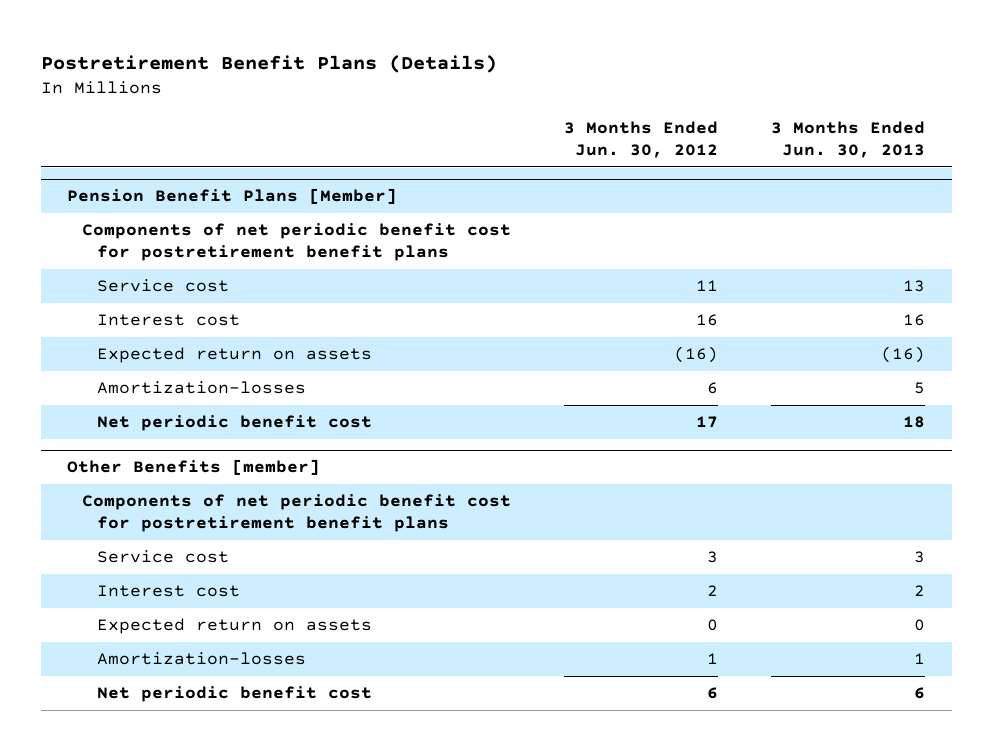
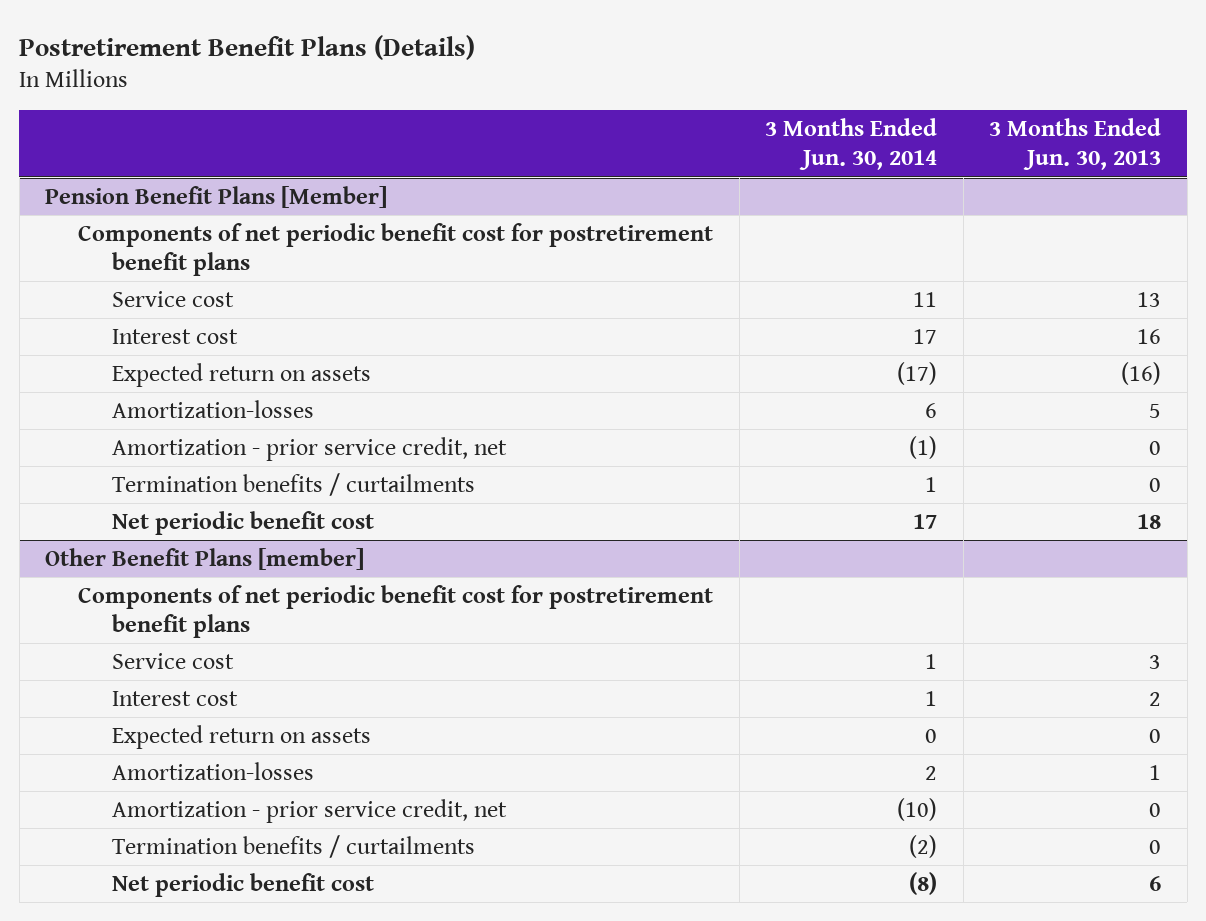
- | 3 Months Ended Jun. 30, 2012 | 3 Months Ended Jun. 30, 2013
+ | 3 Months Ended Jun. 30, 2014 | 3 Months Ended Jun. 30, 2013
@ Pension Benefit Plans [Member]
+ Amortization - prior service credit, net | (1) | 0
+ Termination benefits / curtailments | 1 | 0
- Other Benefits [member]
+ Other Benefit Plans [member]
+ Amortization - prior service credit, net | (10) | 0
+ Termination benefits / curtailments | (2) | 0

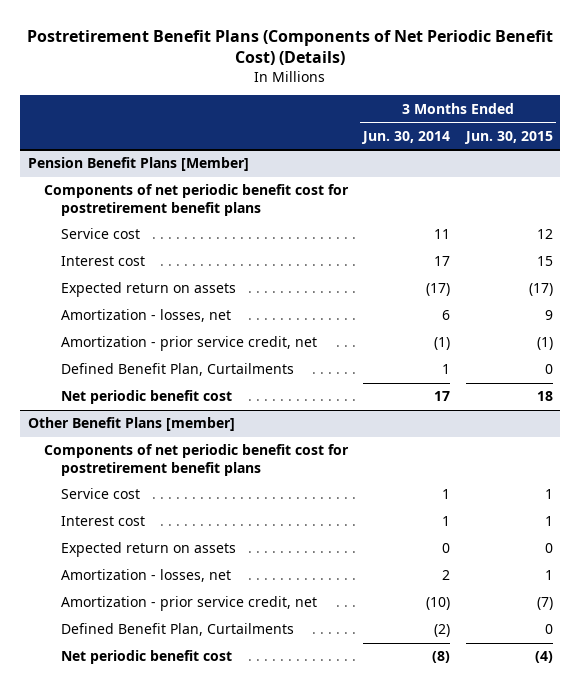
- Postretirement Benefit Plans (Details)
+ Postretirement Benefit Plans (Components of Net Periodic Benefit Cost) (Details)
- | 3 Months Ended Jun. 30, 2014 | 3 Months Ended Jun. 30, 2013
+ | 3 Months Ended Jun. 30, 2014 | 3 Months Ended Jun. 30, 2015
@ Pension Benefit Plans [Member]
- Amortization-losses | 6 | 5
+ Amortization - losses, net | 6 | 9
- Termination benefits / curtailments | 1 | 0
+ Defined Benefit Plan, Curtailments | 1 | 0
@ Other Benefit Plans [member]
- Amortization-losses | 2 | 1
+ Amortization - losses, net | 2 | 1
- Termination benefits / curtailments | (2) | 0
+ Defined Benefit Plan, Curtailments | (2) | 0

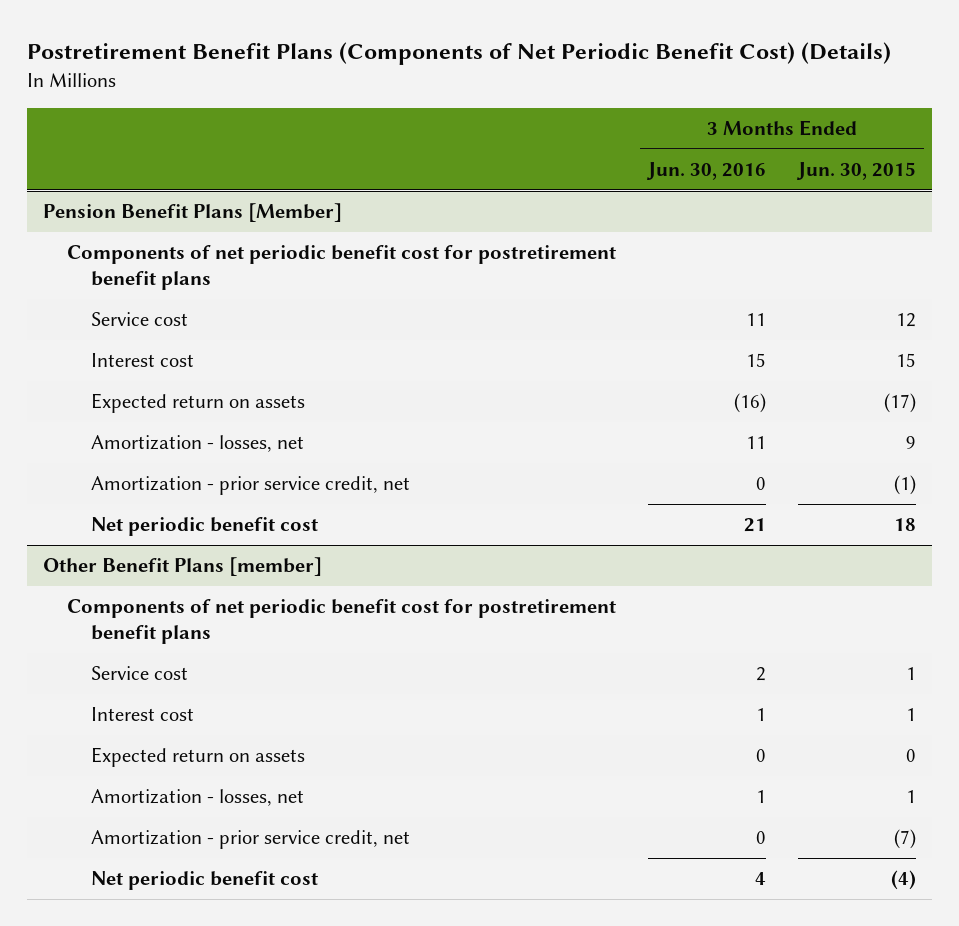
- | 3 Months Ended Jun. 30, 2014 | 3 Months Ended Jun. 30, 2015
+ | 3 Months Ended Jun. 30, 2016 | 3 Months Ended Jun. 30, 2015
@ Pension Benefit Plans [Member]
- Defined Benefit Plan, Curtailments | 1 | 0
@ Other Benefit Plans [member]
- Defined Benefit Plan, Curtailments | (2) | 0

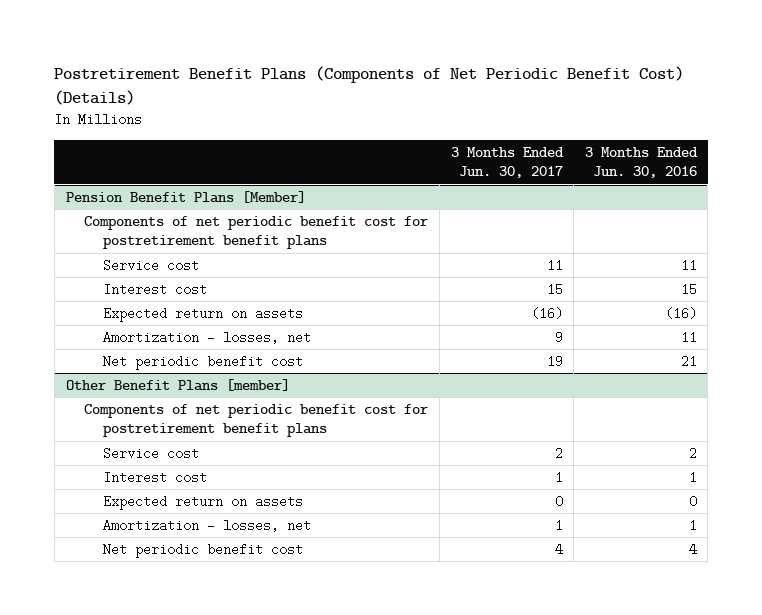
- | 3 Months Ended Jun. 30, 2016 | 3 Months Ended Jun. 30, 2015
+ | 3 Months Ended Jun. 30, 2017 | 3 Months Ended Jun. 30, 2016
@ Pension Benefit Plans [Member]
- Amortization - prior service credit, net | 0 | (1)
@ Other Benefit Plans [member]
- Amortization - prior service credit, net | 0 | (7)

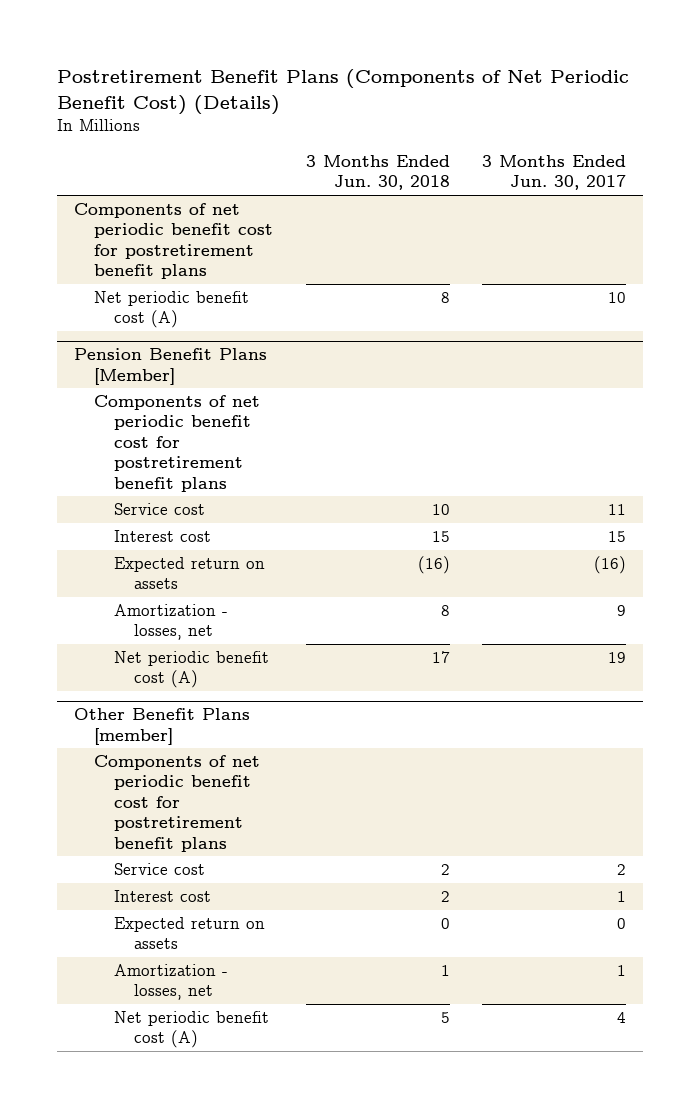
- | 3 Months Ended Jun. 30, 2017 | 3 Months Ended Jun. 30, 2016
+ | 3 Months Ended Jun. 30, 2018 | 3 Months Ended Jun. 30, 2017
+ Components of net periodic benefit cost for postretirement benefit plans
+ Net periodic benefit cost (A) | 8 | 10
@ Pension Benefit Plans [Member]
- Net periodic benefit cost | 19 | 21
+ Net periodic benefit cost (A) | 17 | 19
@ Other Benefit Plans [member]
- Net periodic benefit cost | 4 | 4
+ Net periodic benefit cost (A) | 5 | 4

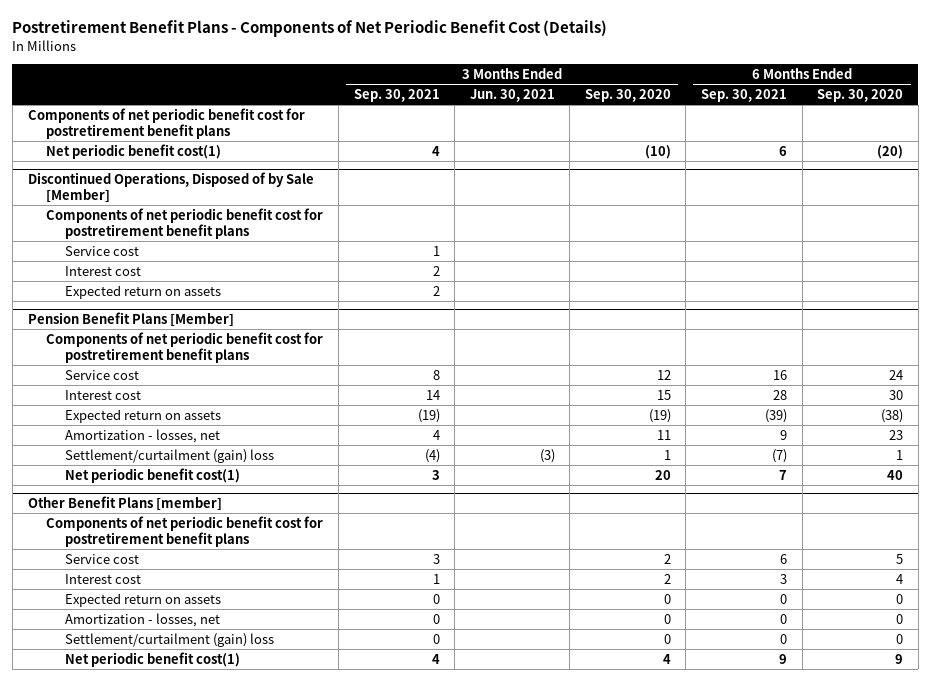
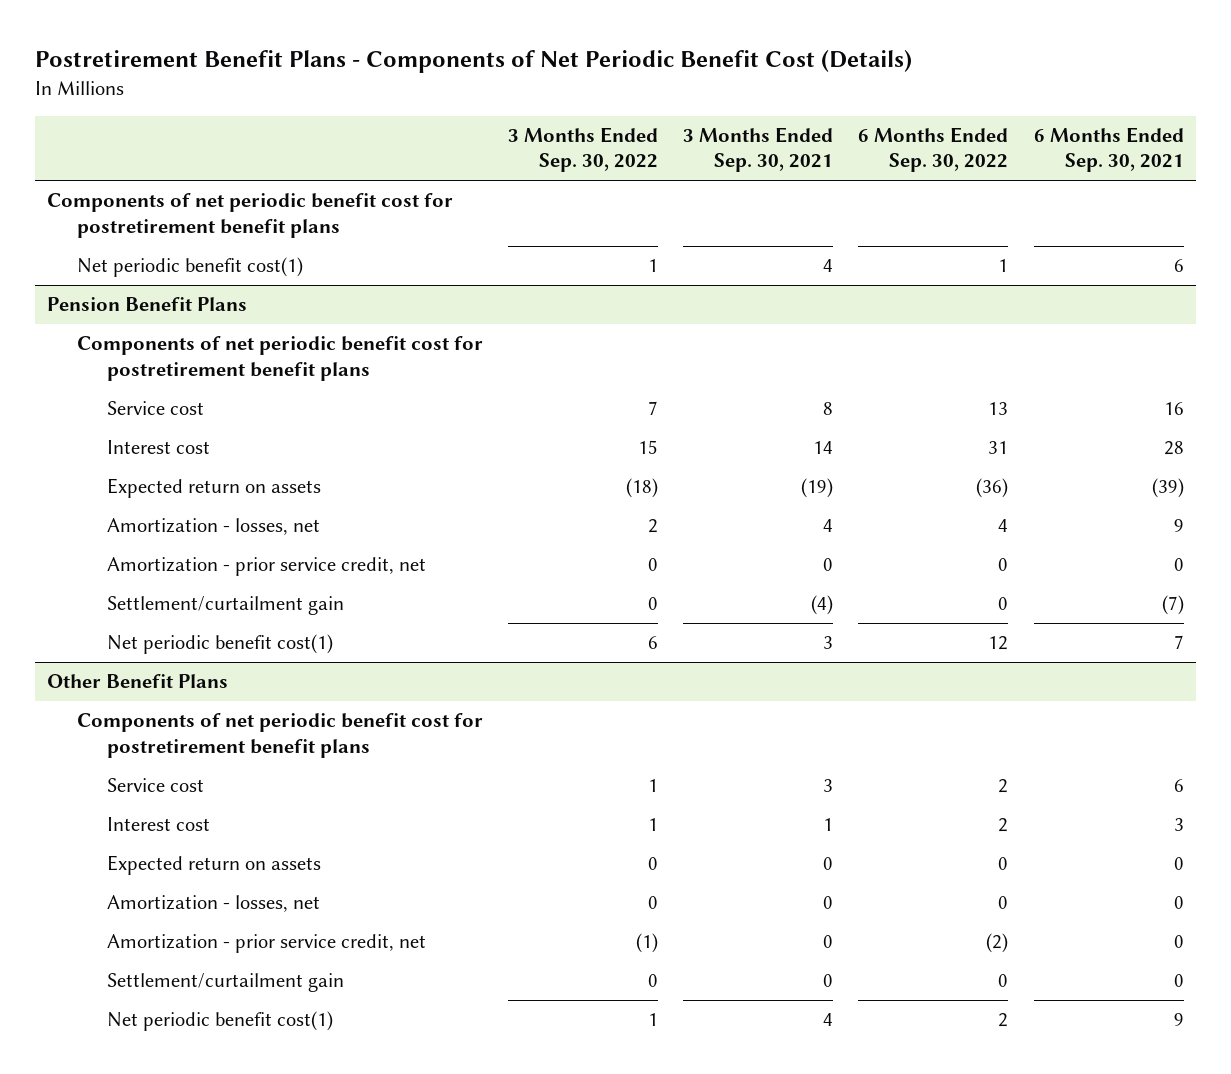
- | 3 Months Ended Sep. 30, 2021 | 3 Months Ended Jun. 30, 2021 | 3 Months Ended Sep. 30, 2020 | 6 Months Ended Sep. 30, 2021 | 6 Months Ended Sep. 30, 2020
+ | 3 Months Ended Sep. 30, 2022 | 3 Months Ended Sep. 30, 2021 | 6 Months Ended Sep. 30, 2022 | 6 Months Ended Sep. 30, 2021
- Discontinued Operations, Disposed of by Sale [Member]
- Components of net periodic benefit cost for postretirement benefit plans
- Service cost | 1 | | | |
- Interest cost | 2 | | | |
- Expected return on assets | 2 | | | |
- Pension Benefit Plans [Member]
+ Pension Benefit Plans
- Settlement/curtailment (gain) loss | (4) | (3) | 1 | (7) | 1
+ Amortization - prior service credit, net | 0 | 0 | 0 | 0
+ Settlement/curtailment gain | 0 | (4) | 0 | (7)
- Other Benefit Plans [member]
+ Other Benefit Plans
- Settlement/curtailment (gain) loss | 0 | | 0 | 0 | 0
+ Amortization - prior service credit, net | (1) | 0 | (2) | 0
+ Settlement/curtailment gain | 0 | 0 | 0 | 0

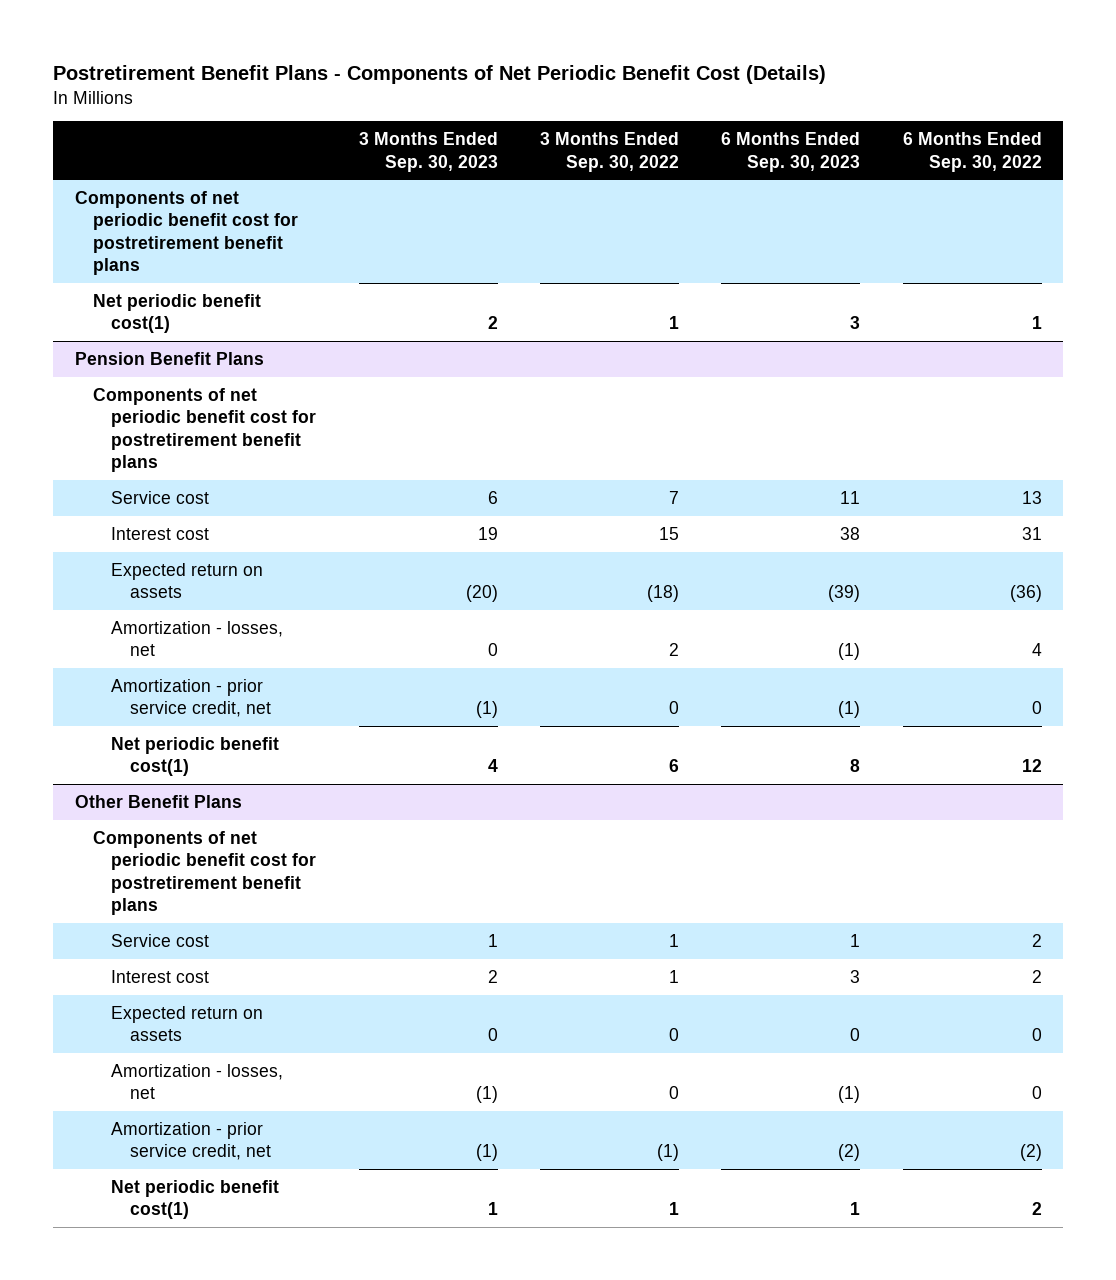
- | 3 Months Ended Sep. 30, 2022 | 3 Months Ended Sep. 30, 2021 | 6 Months Ended Sep. 30, 2022 | 6 Months Ended Sep. 30, 2021
+ | 3 Months Ended Sep. 30, 2023 | 3 Months Ended Sep. 30, 2022 | 6 Months Ended Sep. 30, 2023 | 6 Months Ended Sep. 30, 2022
@ Pension Benefit Plans
- Settlement/curtailment gain | 0 | (4) | 0 | (7)
@ Other Benefit Plans
- Settlement/curtailment gain | 0 | 0 | 0 | 0

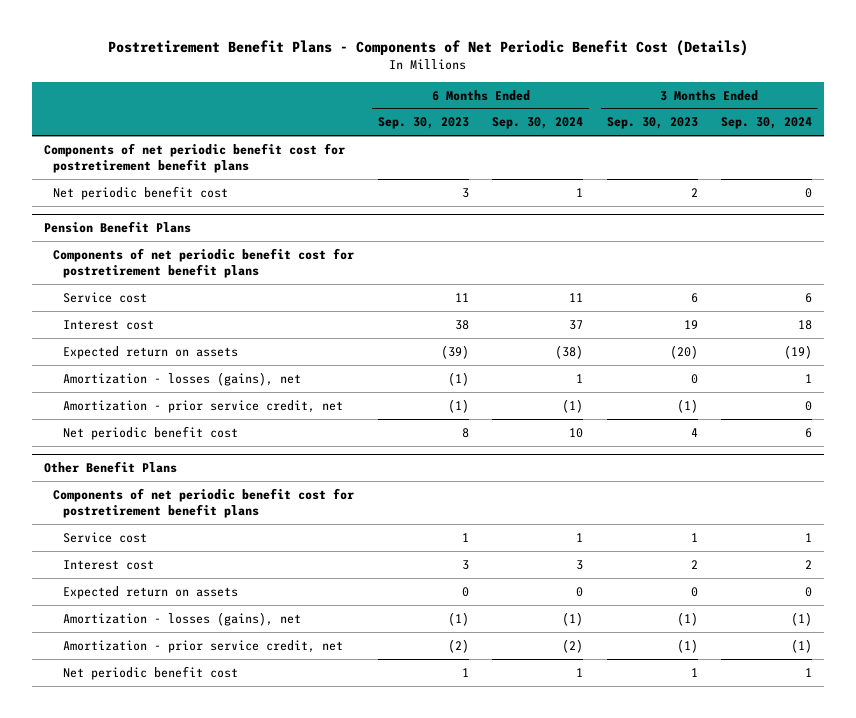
- | 3 Months Ended Sep. 30, 2023 | 3 Months Ended Sep. 30, 2022 | 6 Months Ended Sep. 30, 2023 | 6 Months Ended Sep. 30, 2022
+ | 6 Months Ended Sep. 30, 2023 | 6 Months Ended Sep. 30, 2024 | 3 Months Ended Sep. 30, 2023 | 3 Months Ended Sep. 30, 2024
- Net periodic benefit cost(1) | 2 | 1 | 3 | 1
+ Net periodic benefit cost | 3 | 1 | 2 | 0
@ Pension Benefit Plans
- Amortization - losses, net | 0 | 2 | (1) | 4
+ Amortization - losses (gains), net | (1) | 1 | 0 | 1
- Net periodic benefit cost(1) | 4 | 6 | 8 | 12
+ Net periodic benefit cost | 8 | 10 | 4 | 6
@ Other Benefit Plans
- Amortization - losses, net | (1) | 0 | (1) | 0
+ Amortization - losses (gains), net | (1) | (1) | (1) | (1)
- Net periodic benefit cost(1) | 1 | 1 | 1 | 2
+ Net periodic benefit cost | 1 | 1 | 1 | 1

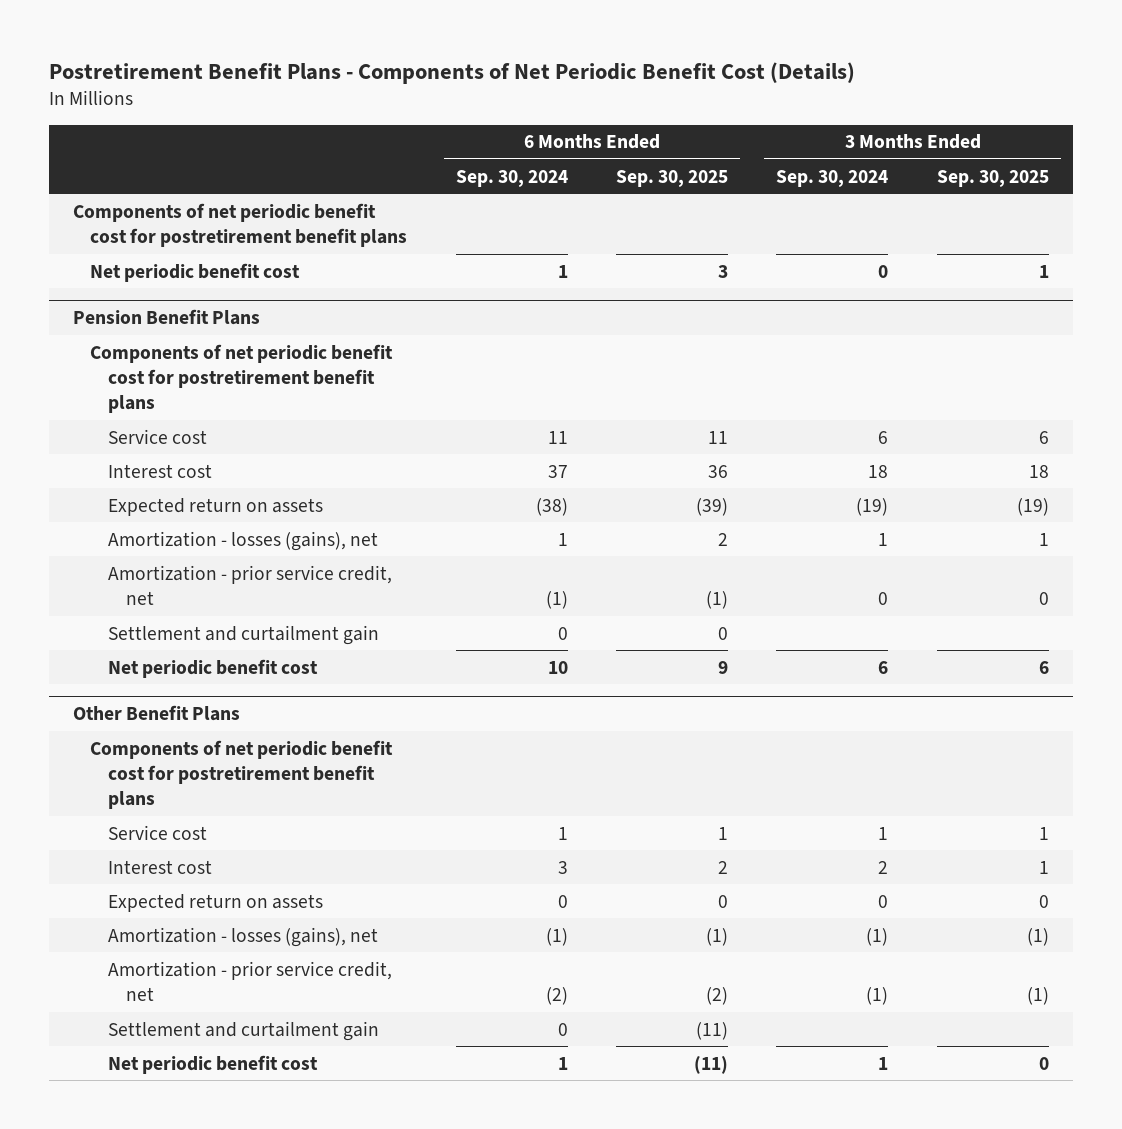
- | 6 Months Ended Sep. 30, 2023 | 6 Months Ended Sep. 30, 2024 | 3 Months Ended Sep. 30, 2023 | 3 Months Ended Sep. 30, 2024
+ | 6 Months Ended Sep. 30, 2024 | 6 Months Ended Sep. 30, 2025 | 3 Months Ended Sep. 30, 2024 | 3 Months Ended Sep. 30, 2025
@ Pension Benefit Plans
+ Settlement and curtailment gain | 0 | 0 | |
@ Other Benefit Plans
+ Settlement and curtailment gain | 0 | (11) | |

